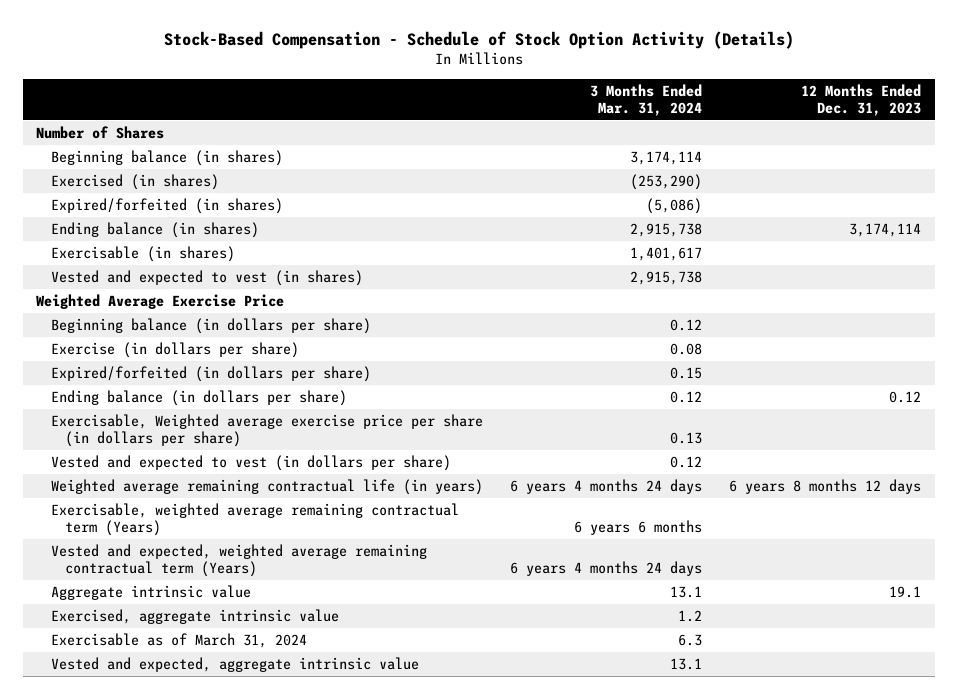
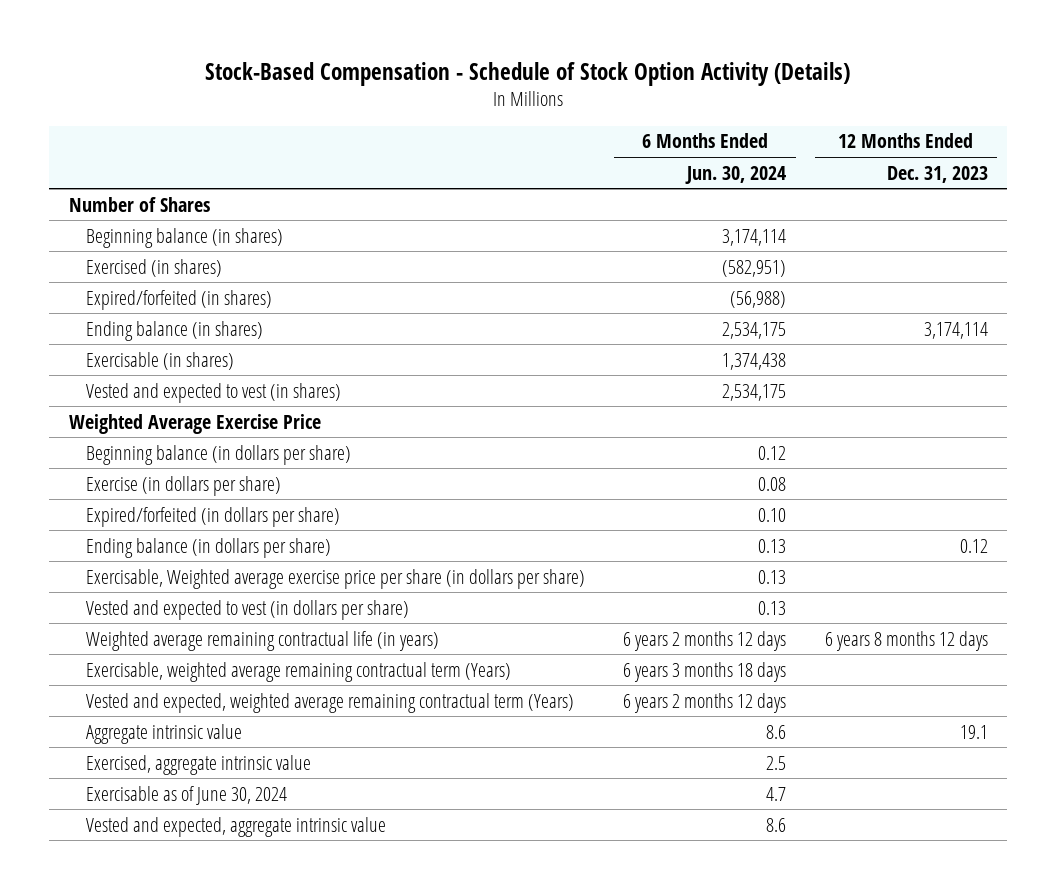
- | 3 Months Ended Mar. 31, 2024 | 12 Months Ended Dec. 31, 2023
+ | 6 Months Ended Jun. 30, 2024 | 12 Months Ended Dec. 31, 2023
- Exercisable as of March 31, 2024 | 6.3 |
+ Exercisable as of June 30, 2024 | 4.7 |

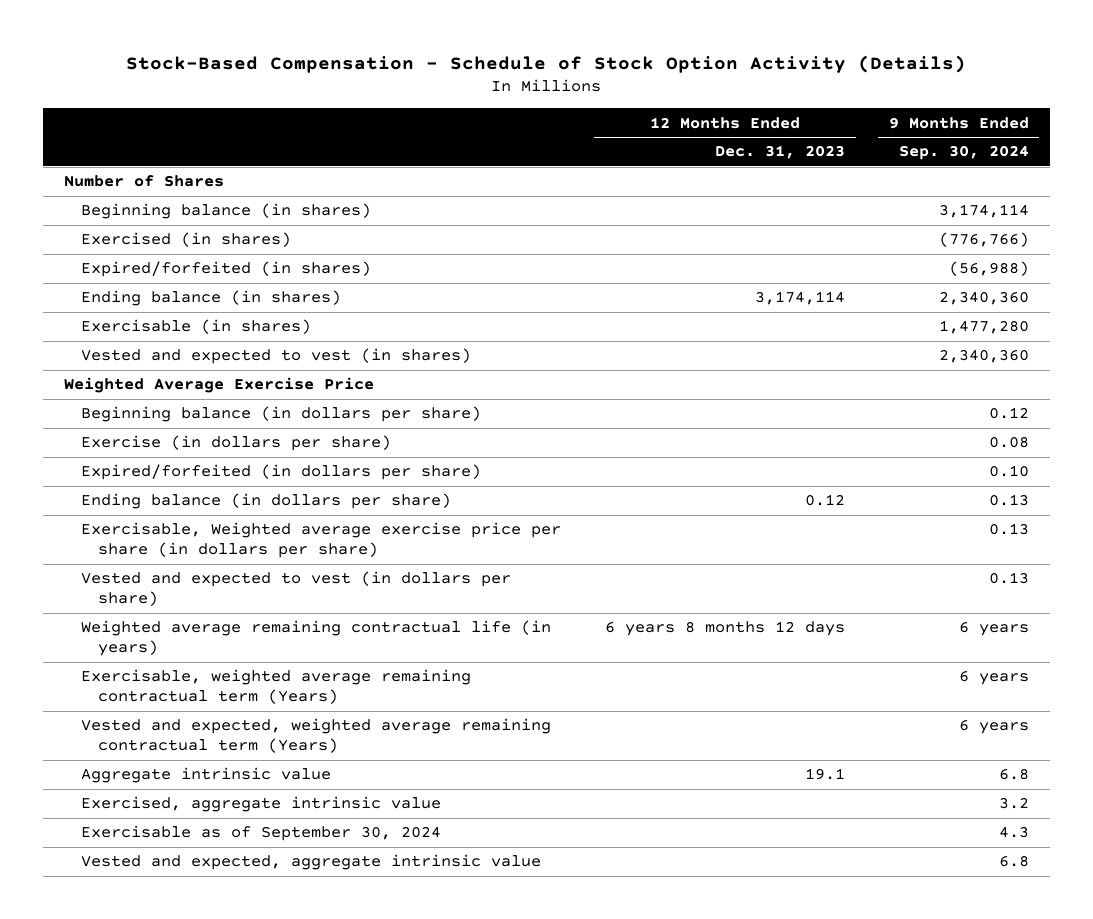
- | 6 Months Ended Jun. 30, 2024 | 12 Months Ended Dec. 31, 2023
+ | 12 Months Ended Dec. 31, 2023 | 9 Months Ended Sep. 30, 2024
- Exercisable as of June 30, 2024 | 4.7 |
+ Exercisable as of September 30, 2024 | | 4.3

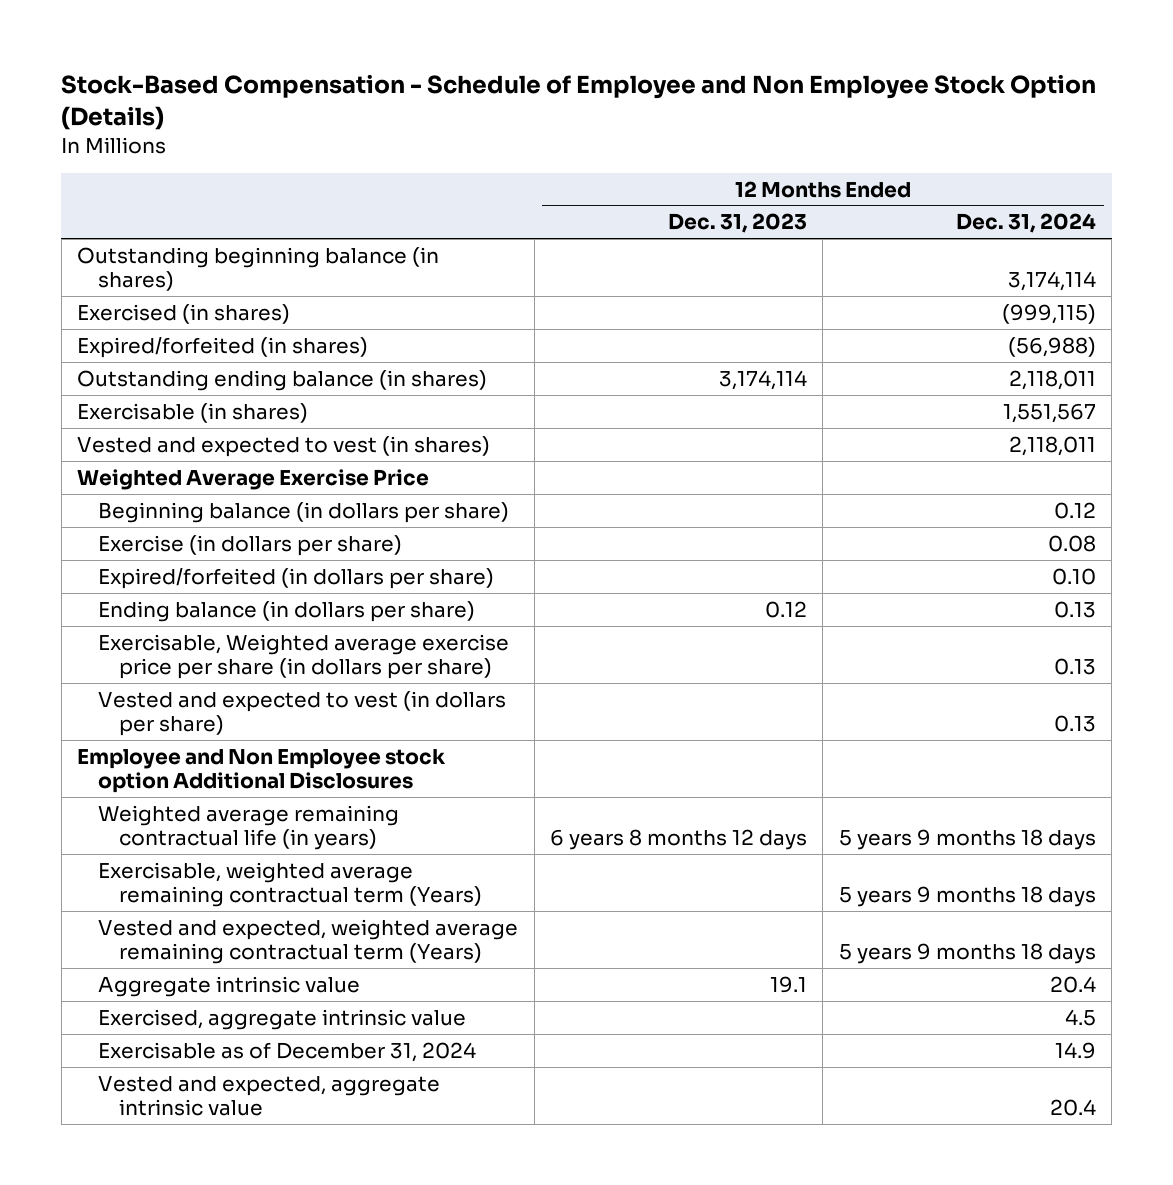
- Stock-Based Compensation - Schedule of Stock Option Activity (Details)
+ Stock-Based Compensation - Schedule of Employee and Non Employee Stock Option (Details)
- | 12 Months Ended Dec. 31, 2023 | 9 Months Ended Sep. 30, 2024
+ | 12 Months Ended Dec. 31, 2023 | 12 Months Ended Dec. 31, 2024
- Number of Shares
- Beginning balance (in shares) | | 3,174,114
+ Outstanding beginning balance (in shares) | | 3,174,114
- Ending balance (in shares) | 3,174,114 | 2,340,360
+ Outstanding ending balance (in shares) | 3,174,114 | 2,118,011
+ Employee and Non Employee stock option Additional Disclosures
- Exercisable as of September 30, 2024 | | 4.3
+ Exercisable as of December 31, 2024 | | 14.9

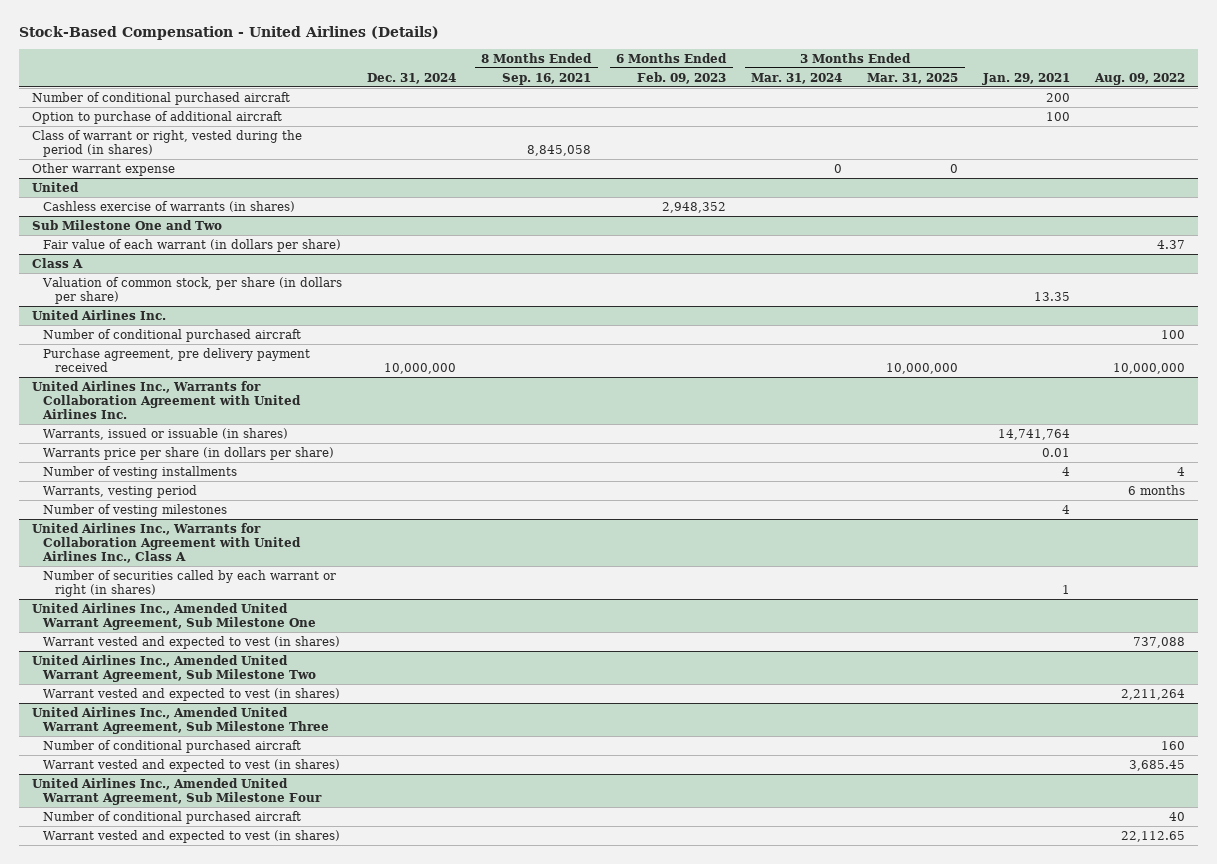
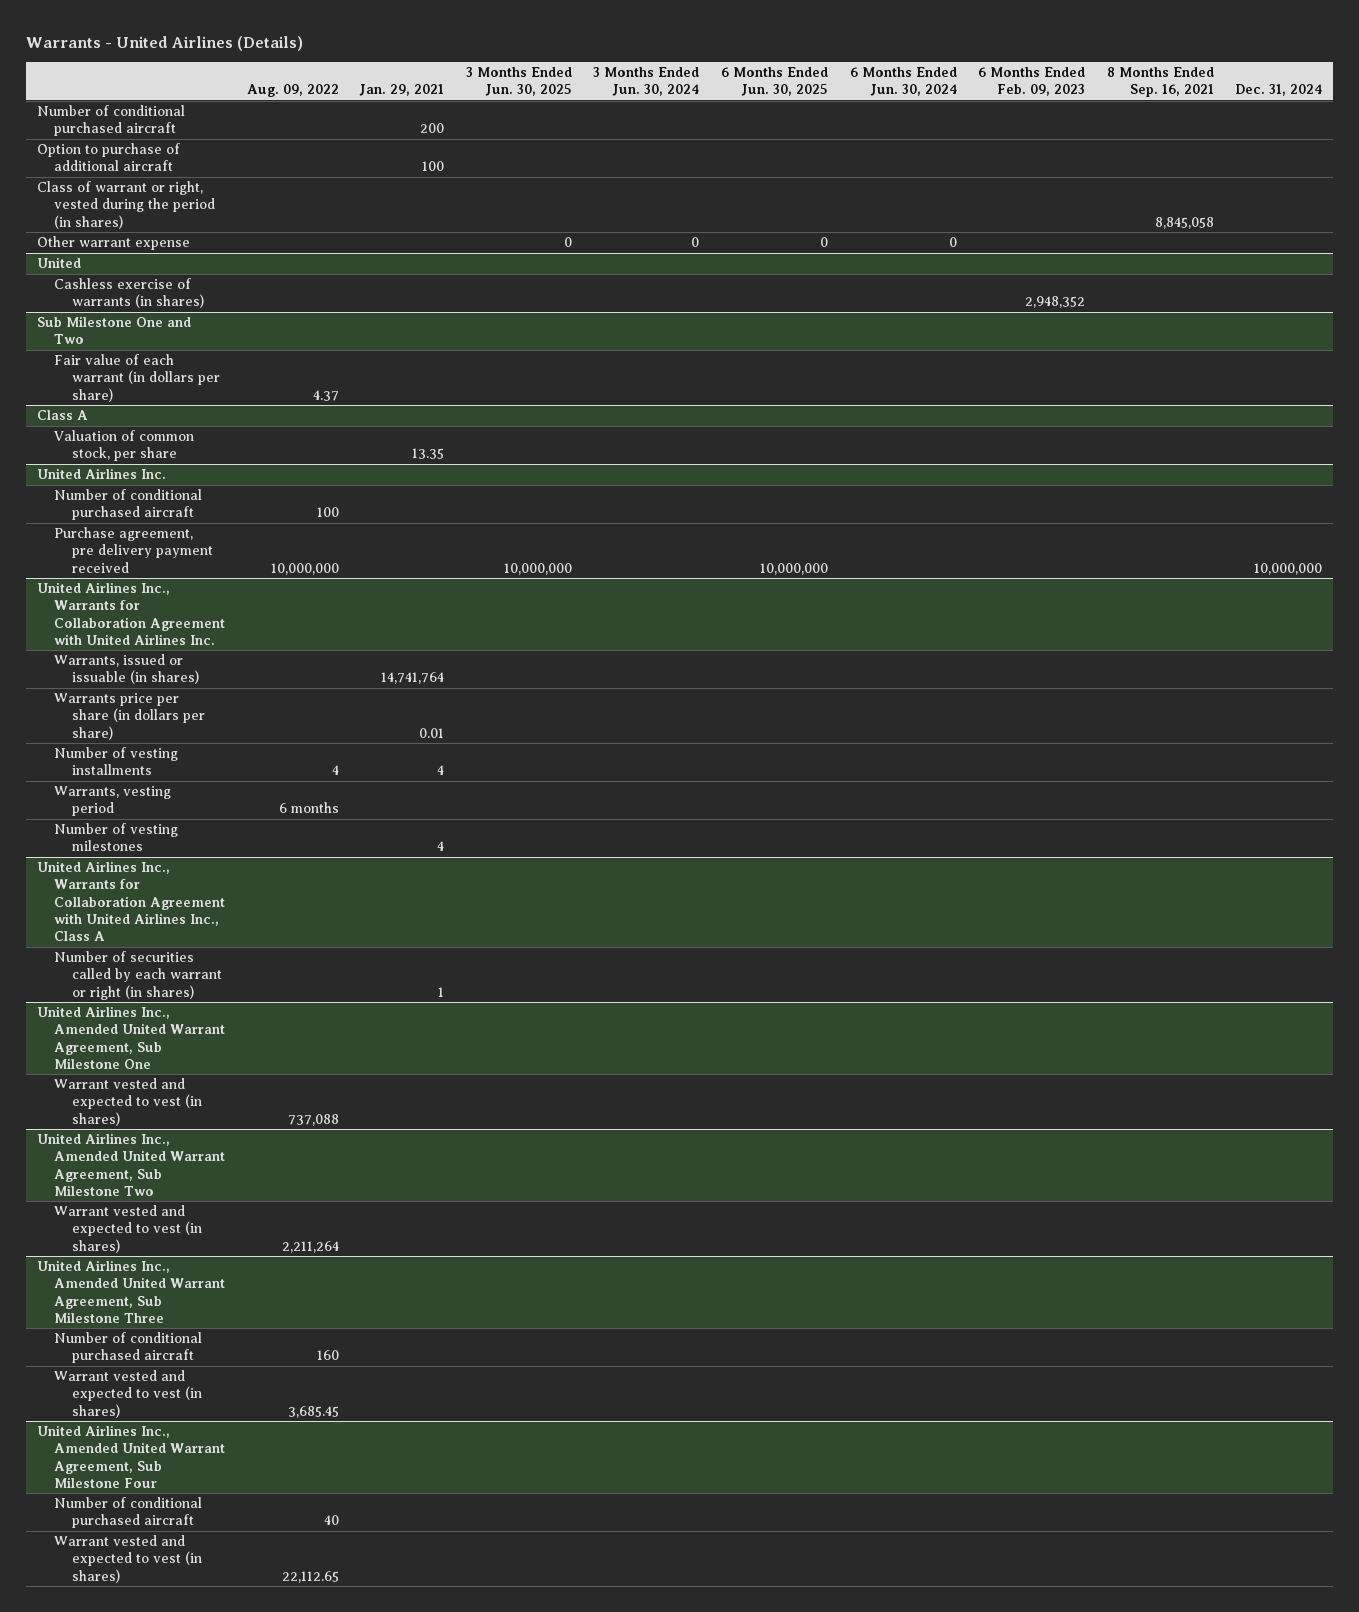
- Stock-Based Compensation - United Airlines (Details)
+ Warrants - United Airlines (Details)
- | Dec. 31, 2024 | 8 Months Ended Sep. 16, 2021 | 6 Months Ended Feb. 09, 2023 | 3 Months Ended Mar. 31, 2024 | 3 Months Ended Mar. 31, 2025 | Jan. 29, 2021 | Aug. 09, 2022
+ | Aug. 09, 2022 | Jan. 29, 2021 | 3 Months Ended Jun. 30, 2025 | 3 Months Ended Jun. 30, 2024 | 6 Months Ended Jun. 30, 2025 | 6 Months Ended Jun. 30, 2024 | 6 Months Ended Feb. 09, 2023 | 8 Months Ended Sep. 16, 2021 | Dec. 31, 2024
@ Class A
- Valuation of common stock, per share (in dollars per share) | | | | | | 13.35 |
+ Valuation of common stock, per share | | 13.35 | | | | | | |

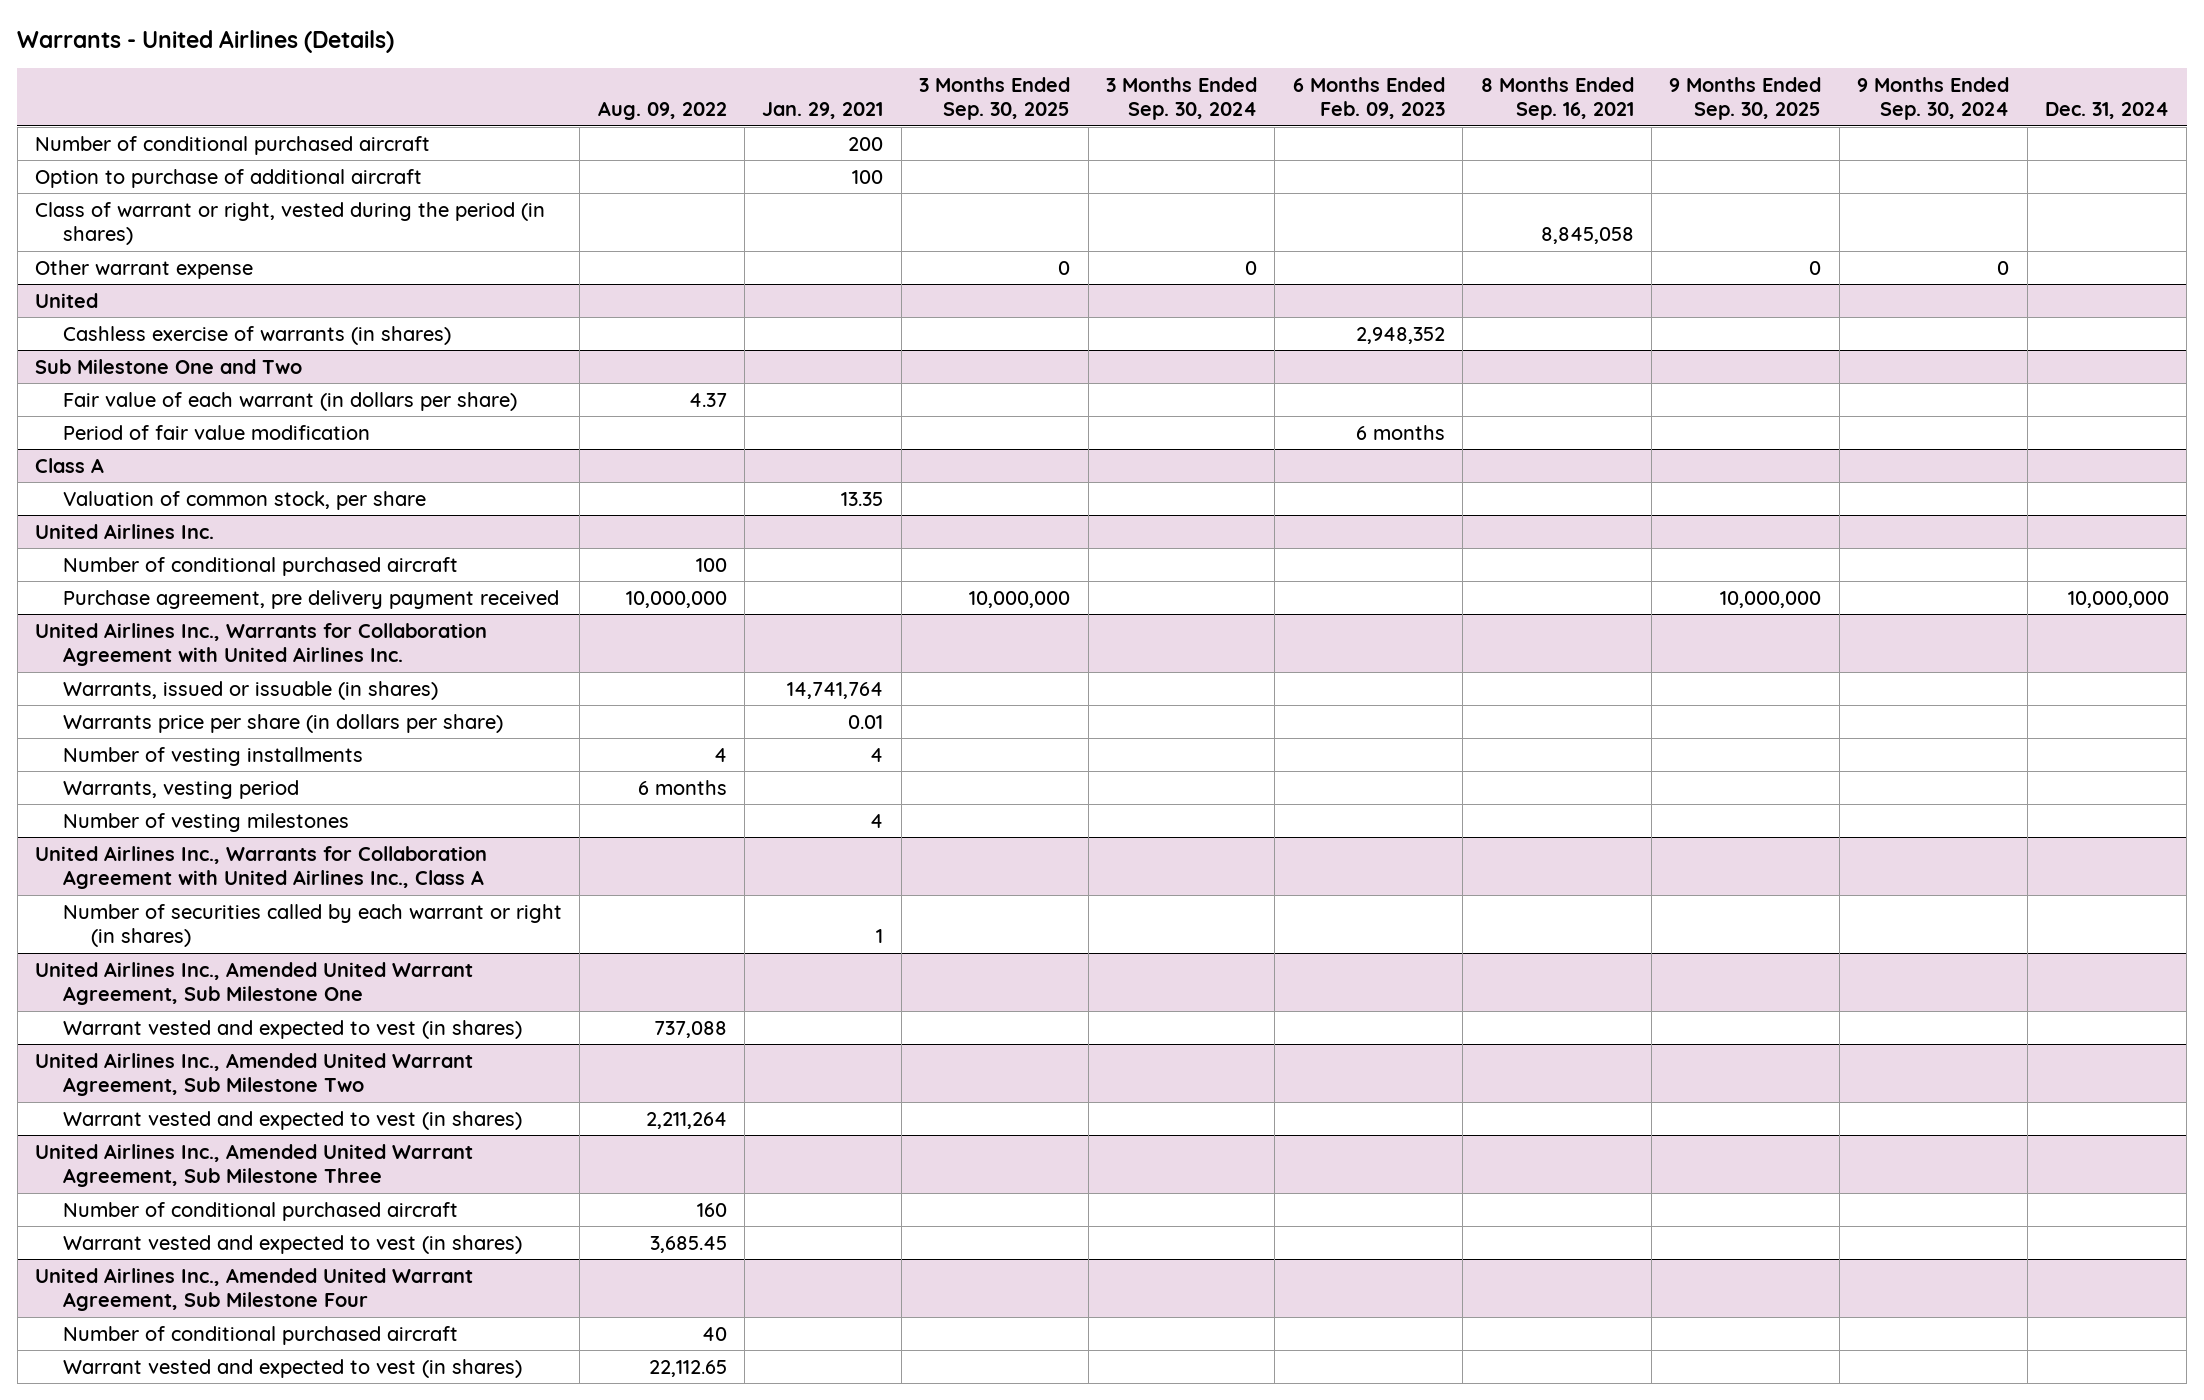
- | Aug. 09, 2022 | Jan. 29, 2021 | 3 Months Ended Jun. 30, 2025 | 3 Months Ended Jun. 30, 2024 | 6 Months Ended Jun. 30, 2025 | 6 Months Ended Jun. 30, 2024 | 6 Months Ended Feb. 09, 2023 | 8 Months Ended Sep. 16, 2021 | Dec. 31, 2024
+ | Aug. 09, 2022 | Jan. 29, 2021 | 3 Months Ended Sep. 30, 2025 | 3 Months Ended Sep. 30, 2024 | 6 Months Ended Feb. 09, 2023 | 8 Months Ended Sep. 16, 2021 | 9 Months Ended Sep. 30, 2025 | 9 Months Ended Sep. 30, 2024 | Dec. 31, 2024
@ Sub Milestone One and Two
+ Period of fair value modification | | | | | 6 months | | | |

